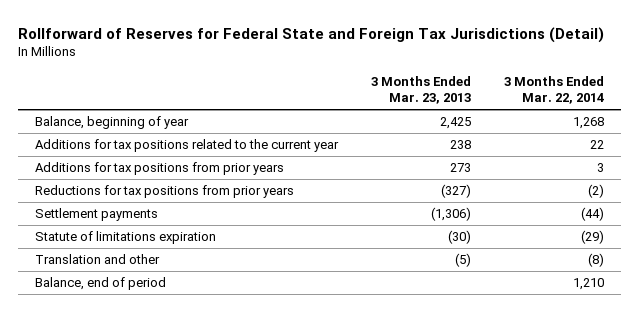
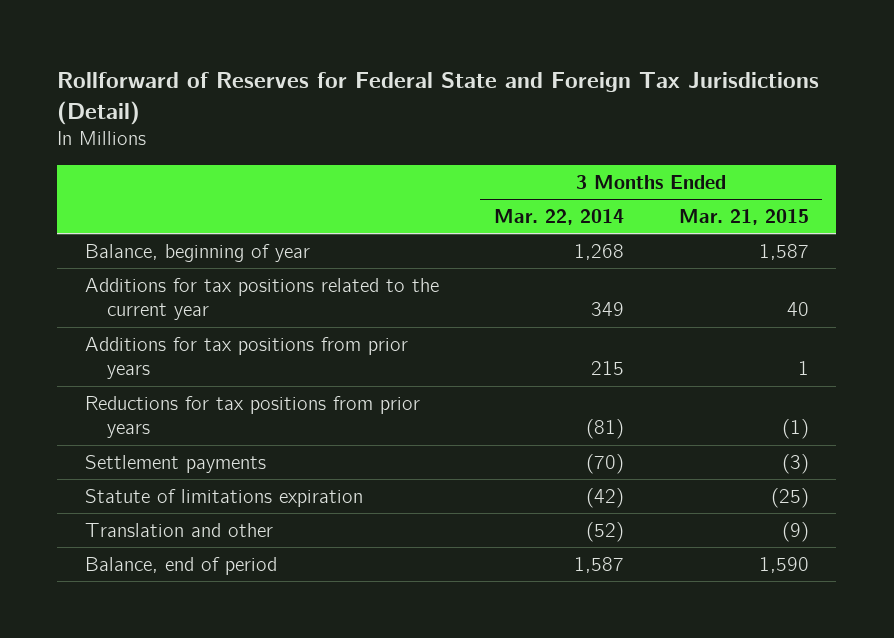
- | 3 Months Ended Mar. 23, 2013 | 3 Months Ended Mar. 22, 2014
+ | 3 Months Ended Mar. 22, 2014 | 3 Months Ended Mar. 21, 2015
- Additions for tax positions related to the current year | 238 | 22
- Additions for tax positions from prior years | 273 | 3
- Reductions for tax positions from prior years | (327) | (2)
- Settlement payments | (1,306) | (44)
- Statute of limitations expiration | (30) | (29)
- Translation and other | (5) | (8)
- Balance, end of period | | 1,210
+ Additions for tax positions related to the current year | 349 | 40
+ Additions for tax positions from prior years | 215 | 1
+ Reductions for tax positions from prior years | (81) | (1)
+ Settlement payments | (70) | (3)
+ Statute of limitations expiration | (42) | (25)
+ Translation and other | (52) | (9)
+ Balance, end of period | 1,587 | 1,590

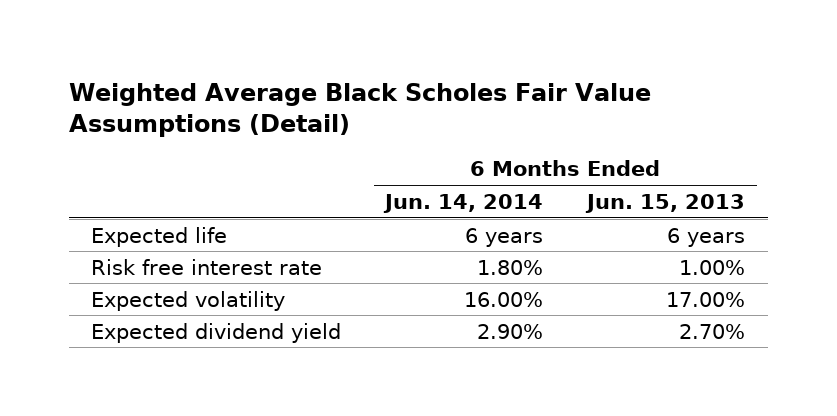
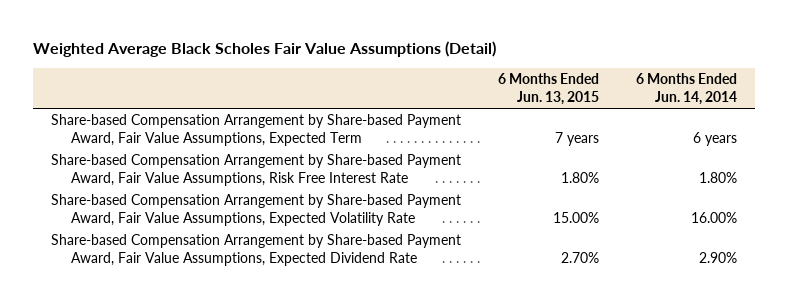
- | 6 Months Ended Jun. 14, 2014 | 6 Months Ended Jun. 15, 2013
+ | 6 Months Ended Jun. 13, 2015 | 6 Months Ended Jun. 14, 2014
- Expected life | 6 years | 6 years
- Risk free interest rate | 1.80% | 1.00%
- Expected volatility | 16.00% | 17.00%
- Expected dividend yield | 2.90% | 2.70%
+ Share-based Compensation Arrangement by Share-based Payment Award, Fair Value Assumptions, Expected Term | 7 years | 6 years
+ Share-based Compensation Arrangement by Share-based Payment Award, Fair Value Assumptions, Risk Free Interest Rate | 1.80% | 1.80%
+ Share-based Compensation Arrangement by Share-based Payment Award, Fair Value Assumptions, Expected Volatility Rate | 15.00% | 16.00%
+ Share-based Compensation Arrangement by Share-based Payment Award, Fair Value Assumptions, Expected Dividend Rate | 2.70% | 2.90%

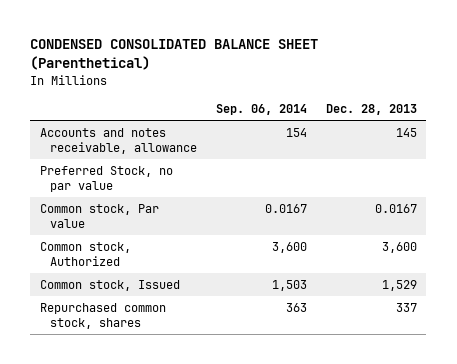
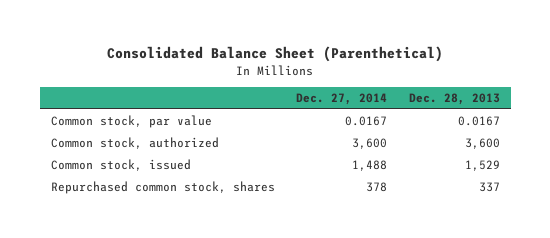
- CONDENSED CONSOLIDATED BALANCE SHEET (Parenthetical)
+ Consolidated Balance Sheet (Parenthetical)
- | Sep. 06, 2014 | Dec. 28, 2013
+ | Dec. 27, 2014 | Dec. 28, 2013
- Accounts and notes receivable, allowance | 154 | 145
- Preferred Stock, no par value
- Common stock, Par value | 0.0167 | 0.0167
- Common stock, Authorized | 3,600 | 3,600
- Common stock, Issued | 1,503 | 1,529
+ Common stock, par value | 0.0167 | 0.0167
+ Common stock, authorized | 3,600 | 3,600
+ Common stock, issued | 1,488 | 1,529

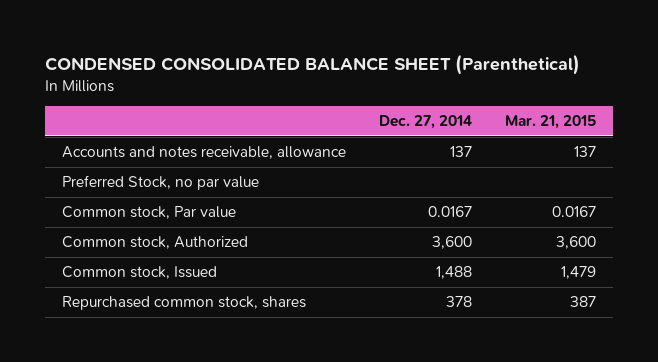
- Consolidated Balance Sheet (Parenthetical)
+ CONDENSED CONSOLIDATED BALANCE SHEET (Parenthetical)
- | Dec. 27, 2014 | Dec. 28, 2013
+ | Dec. 27, 2014 | Mar. 21, 2015
- Common stock, par value | 0.0167 | 0.0167
- Common stock, authorized | 3,600 | 3,600
- Common stock, issued | 1,488 | 1,529
+ Accounts and notes receivable, allowance | 137 | 137
+ Preferred Stock, no par value
+ Common stock, Par value | 0.0167 | 0.0167
+ Common stock, Authorized | 3,600 | 3,600
+ Common stock, Issued | 1,488 | 1,479

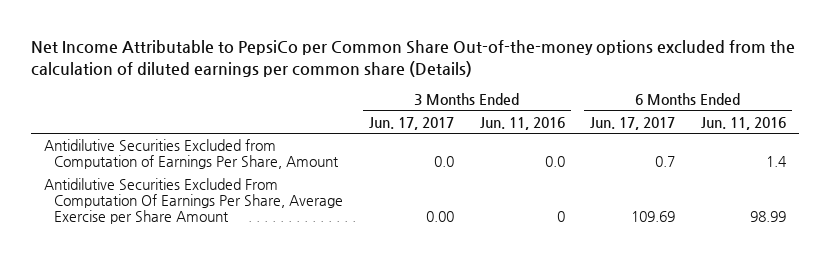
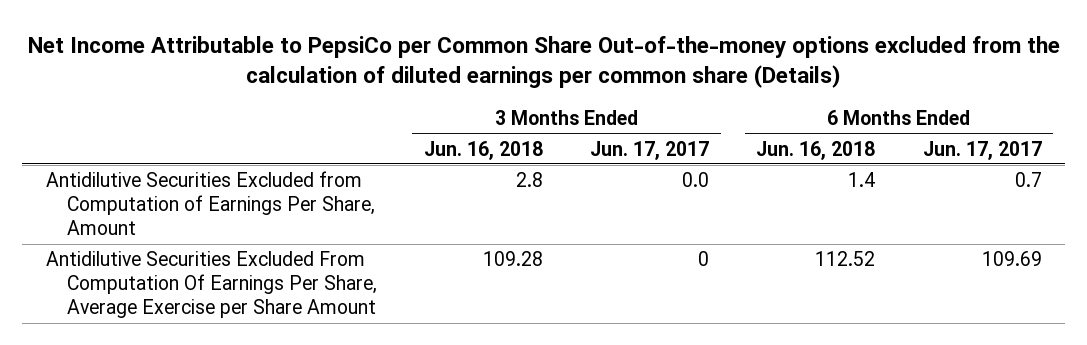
- | 3 Months Ended Jun. 17, 2017 | 3 Months Ended Jun. 11, 2016 | 6 Months Ended Jun. 17, 2017 | 6 Months Ended Jun. 11, 2016
+ | 3 Months Ended Jun. 16, 2018 | 3 Months Ended Jun. 17, 2017 | 6 Months Ended Jun. 16, 2018 | 6 Months Ended Jun. 17, 2017
- Antidilutive Securities Excluded From Computation Of Earnings Per Share, Average Exercise per Share Amount | 0.00 | 0 | 109.69 | 98.99
+ Antidilutive Securities Excluded From Computation Of Earnings Per Share, Average Exercise per Share Amount | 109.28 | 0 | 112.52 | 109.69

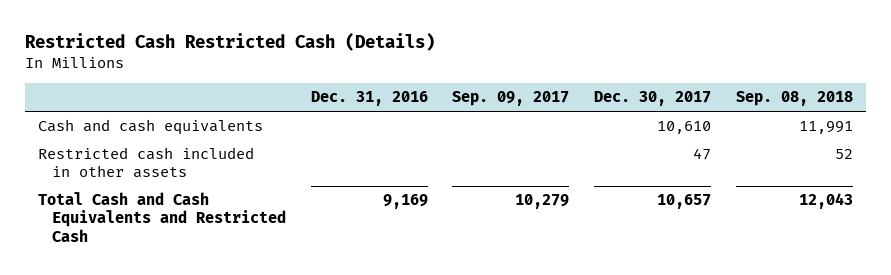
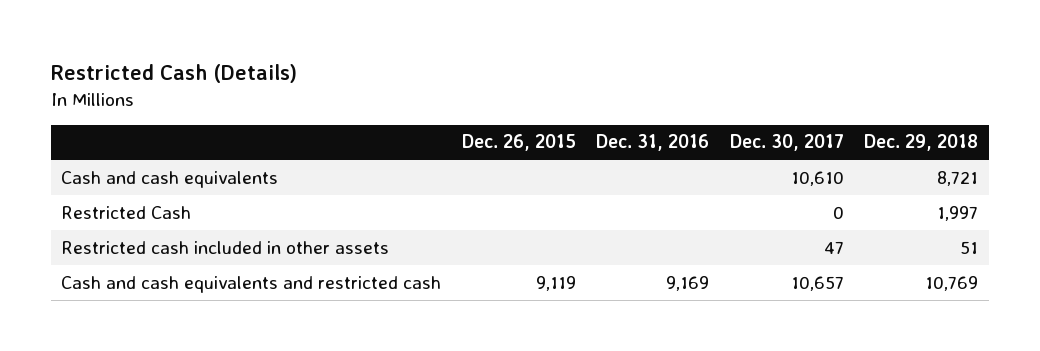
- Restricted Cash Restricted Cash (Details)
+ Restricted Cash (Details)
- | Dec. 31, 2016 | Sep. 09, 2017 | Dec. 30, 2017 | Sep. 08, 2018
+ | Dec. 26, 2015 | Dec. 31, 2016 | Dec. 30, 2017 | Dec. 29, 2018
+ Restricted Cash | | | 0 | 1,997
- Total Cash and Cash Equivalents and Restricted Cash | 9,169 | 10,279 | 10,657 | 12,043
+ Cash and cash equivalents and restricted cash | 9,119 | 9,169 | 10,657 | 10,769

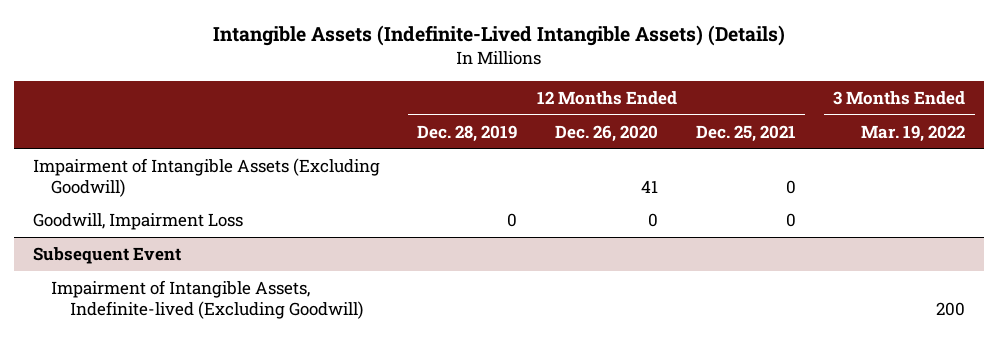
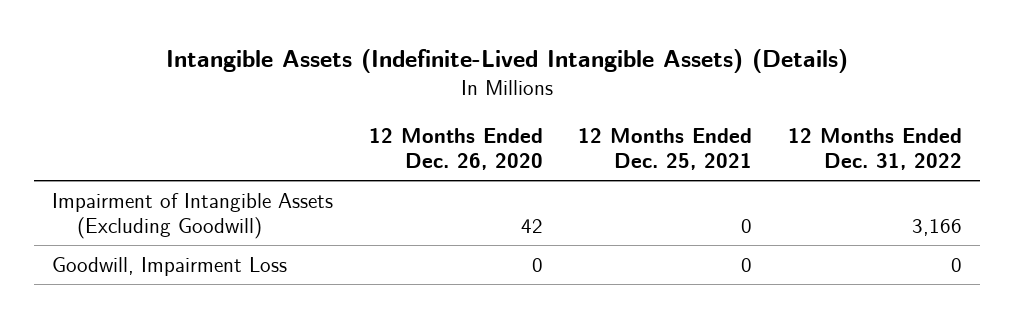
- | 12 Months Ended Dec. 28, 2019 | 12 Months Ended Dec. 26, 2020 | 12 Months Ended Dec. 25, 2021 | 3 Months Ended Mar. 19, 2022
+ | 12 Months Ended Dec. 26, 2020 | 12 Months Ended Dec. 25, 2021 | 12 Months Ended Dec. 31, 2022
- Impairment of Intangible Assets (Excluding Goodwill) | | 41 | 0 |
+ Impairment of Intangible Assets (Excluding Goodwill) | 42 | 0 | 3,166
- Subsequent Event
- Impairment of Intangible Assets, Indefinite-lived (Excluding Goodwill) | | | | 200

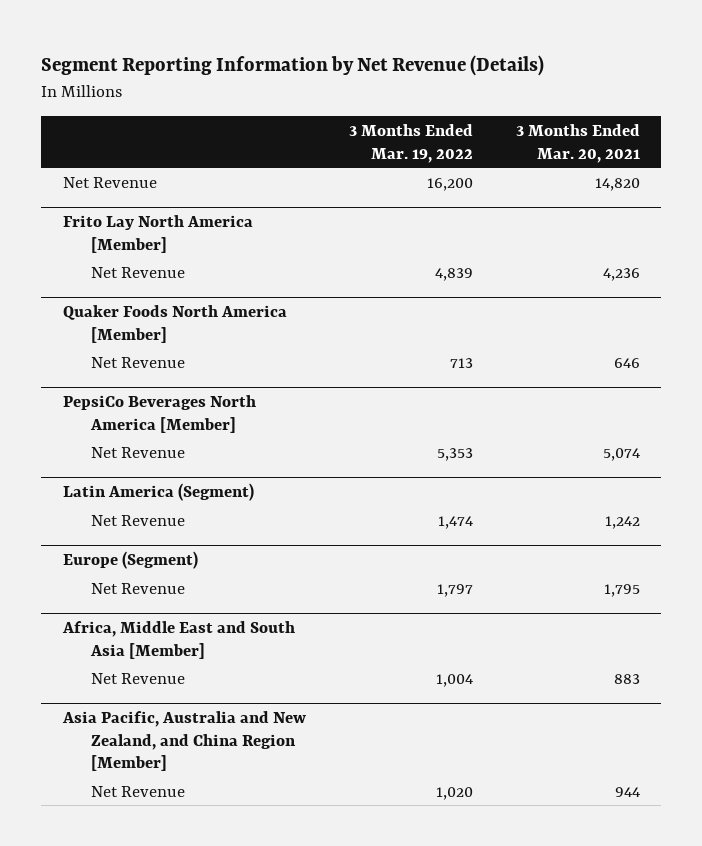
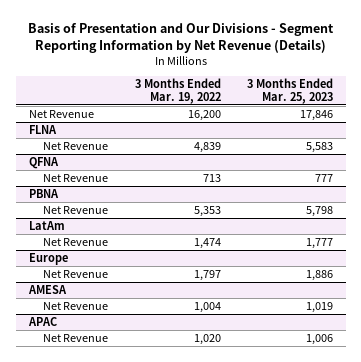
- Segment Reporting Information by Net Revenue (Details)
+ Basis of Presentation and Our Divisions - Segment Reporting Information by Net Revenue (Details)
- | 3 Months Ended Mar. 19, 2022 | 3 Months Ended Mar. 20, 2021
+ | 3 Months Ended Mar. 19, 2022 | 3 Months Ended Mar. 25, 2023
- Frito Lay North America [Member]
+ FLNA
- Quaker Foods North America [Member]
+ QFNA
- PepsiCo Beverages North America [Member]
+ PBNA
- Latin America (Segment)
+ LatAm
- Europe (Segment)
+ Europe
- Africa, Middle East and South Asia [Member]
+ AMESA
- Asia Pacific, Australia and New Zealand, and China Region [Member]
+ APAC

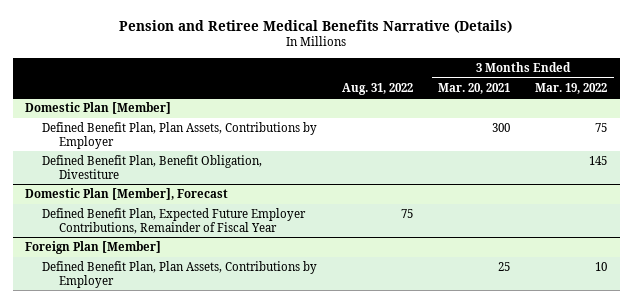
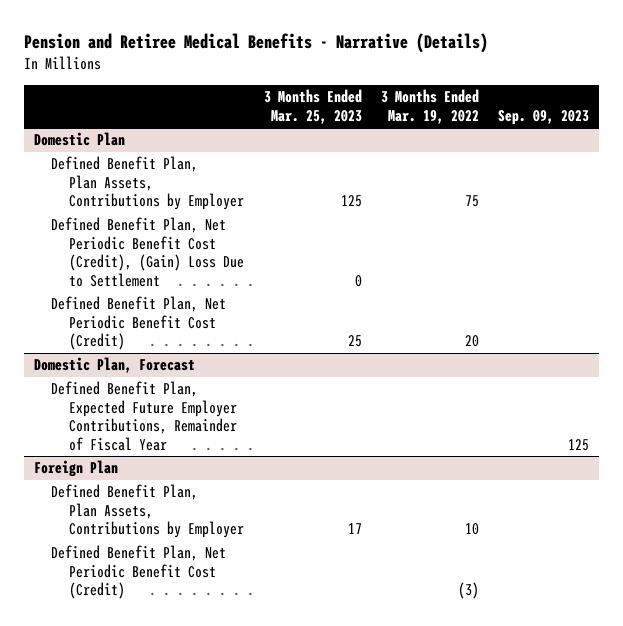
- Pension and Retiree Medical Benefits Narrative (Details)
+ Pension and Retiree Medical Benefits - Narrative (Details)
- | Aug. 31, 2022 | 3 Months Ended Mar. 20, 2021 | 3 Months Ended Mar. 19, 2022
+ | 3 Months Ended Mar. 25, 2023 | 3 Months Ended Mar. 19, 2022 | Sep. 09, 2023
- Domestic Plan [Member]
+ Domestic Plan
- Defined Benefit Plan, Benefit Obligation, Divestiture | | | 145
- Domestic Plan [Member], Forecast
+ Defined Benefit Plan, Net Periodic Benefit Cost (Credit), (Gain) Loss Due to Settlement | 0 | |
+ Defined Benefit Plan, Net Periodic Benefit Cost (Credit) | 25 | 20 |
+ Domestic Plan, Forecast
- Foreign Plan [Member]
+ Foreign Plan
+ Defined Benefit Plan, Net Periodic Benefit Cost (Credit) | | (3) |

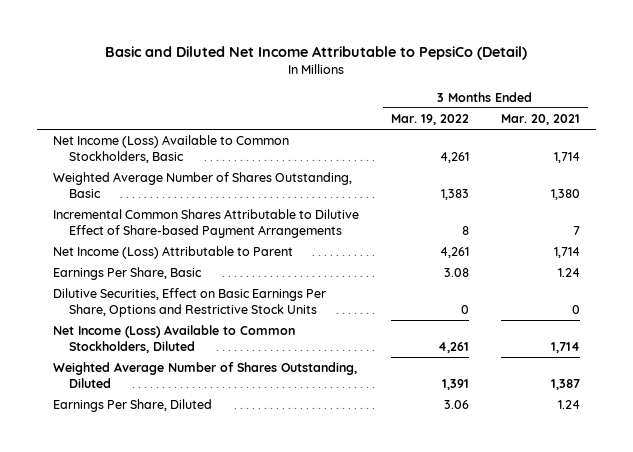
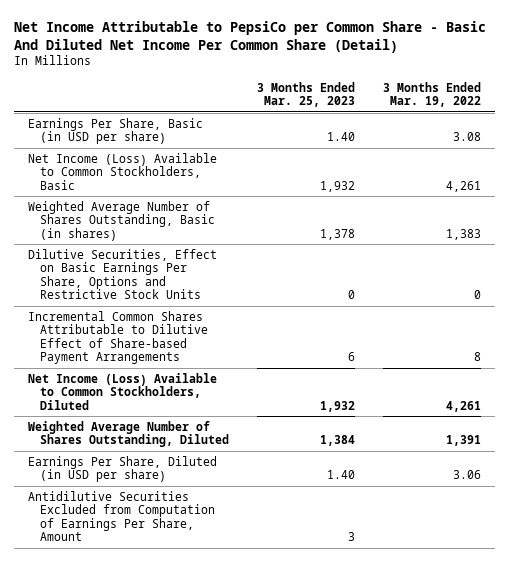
- Basic and Diluted Net Income Attributable to PepsiCo (Detail)
+ Net Income Attributable to PepsiCo per Common Share - Basic And Diluted Net Income Per Common Share (Detail)
- | 3 Months Ended Mar. 19, 2022 | 3 Months Ended Mar. 20, 2021
+ | 3 Months Ended Mar. 25, 2023 | 3 Months Ended Mar. 19, 2022
+ Earnings Per Share, Basic (in USD per share) | 1.40 | 3.08
- Weighted Average Number of Shares Outstanding, Basic | 1,383 | 1,380
- Net Income (Loss) Attributable to Parent | 4,261 | 1,714
- Earnings Per Share, Basic | 3.08 | 1.24
+ Weighted Average Number of Shares Outstanding, Basic (in shares) | 1,378 | 1,383
moved down: Incremental Common Shares Attributable to Dilutive Effect of Share-based Payment Arrangements | 6 | 8
- Earnings Per Share, Diluted | 3.06 | 1.24
+ Earnings Per Share, Diluted (in USD per share) | 1.40 | 3.06
+ Antidilutive Securities Excluded from Computation of Earnings Per Share, Amount | 3 |

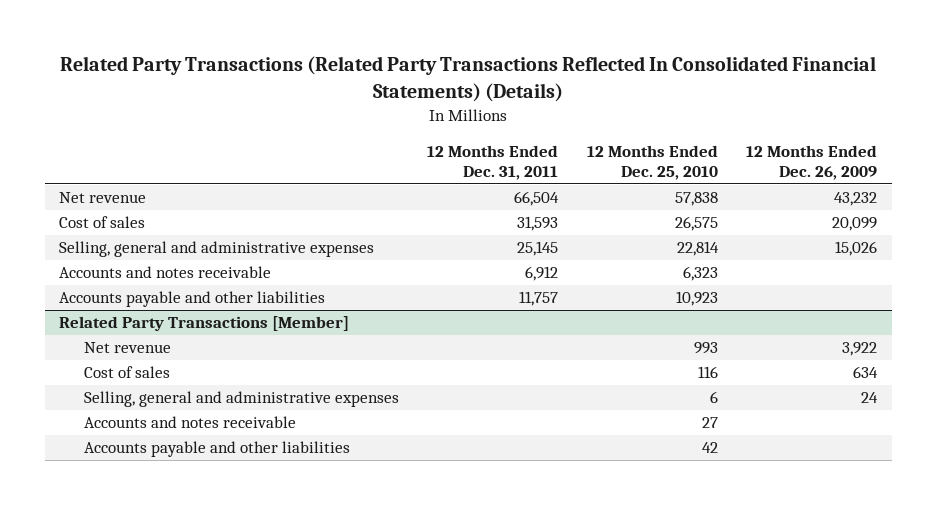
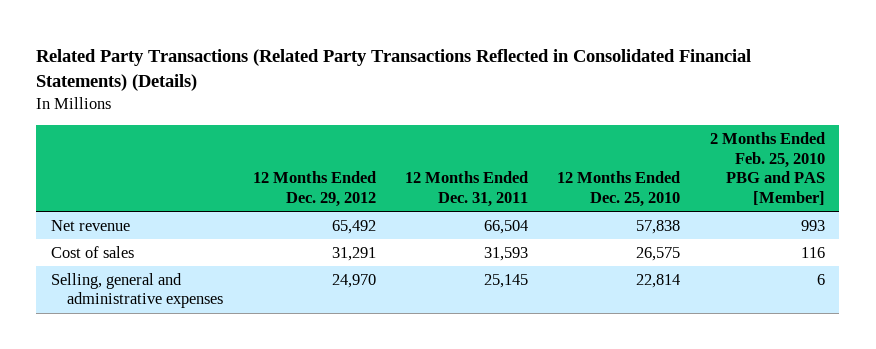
- Related Party Transactions (Related Party Transactions Reflected In Consolidated Financial Statements) (Details)
+ Related Party Transactions (Related Party Transactions Reflected in Consolidated Financial Statements) (Details)
- | 12 Months Ended Dec. 31, 2011 | 12 Months Ended Dec. 25, 2010 | 12 Months Ended Dec. 26, 2009
+ | 12 Months Ended Dec. 29, 2012 | 12 Months Ended Dec. 31, 2011 | 12 Months Ended Dec. 25, 2010 | 2 Months Ended Feb. 25, 2010 PBG and PAS [Member]
- Accounts and notes receivable | 6,912 | 6,323 |
- Accounts payable and other liabilities | 11,757 | 10,923 |
- Related Party Transactions [Member]
- Net revenue | | 993 | 3,922
- Cost of sales | | 116 | 634
- Selling, general and administrative expenses | | 6 | 24
- Accounts and notes receivable | | 27 |
- Accounts payable and other liabilities | | 42 |

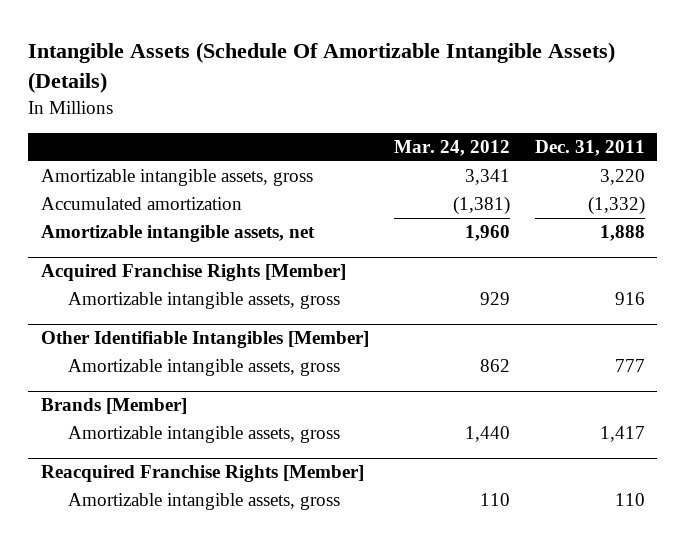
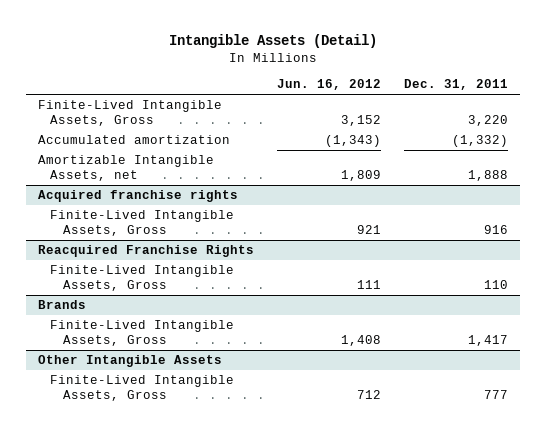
- Intangible Assets (Schedule Of Amortizable Intangible Assets) (Details)
+ Intangible Assets (Detail)
- | Mar. 24, 2012 | Dec. 31, 2011
+ | Jun. 16, 2012 | Dec. 31, 2011
- Amortizable intangible assets, gross | 3,341 | 3,220
+ Finite-Lived Intangible Assets, Gross | 3,152 | 3,220
- Amortizable intangible assets, net | 1,960 | 1,888
- Acquired Franchise Rights [Member]
- Amortizable intangible assets, gross | 929 | 916
- Other Identifiable Intangibles [Member]
- Amortizable intangible assets, gross | 862 | 777
- Brands [Member]
- Amortizable intangible assets, gross | 1,440 | 1,417
- Reacquired Franchise Rights [Member]
- Amortizable intangible assets, gross | 110 | 110
+ Amortizable Intangible Assets, net | 1,809 | 1,888
+ Acquired franchise rights
+ Finite-Lived Intangible Assets, Gross | 921 | 916
+ Reacquired Franchise Rights
+ Finite-Lived Intangible Assets, Gross | 111 | 110
+ Brands
+ Finite-Lived Intangible Assets, Gross | 1,408 | 1,417
+ Other Intangible Assets
+ Finite-Lived Intangible Assets, Gross | 712 | 777

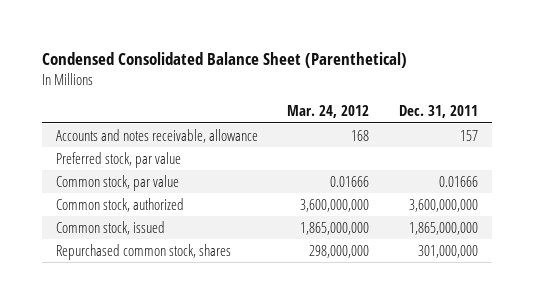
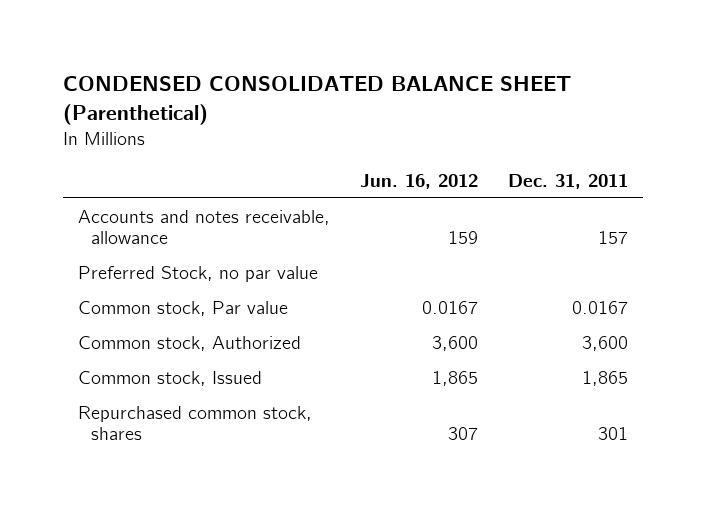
- Condensed Consolidated Balance Sheet (Parenthetical)
+ CONDENSED CONSOLIDATED BALANCE SHEET (Parenthetical)
- | Mar. 24, 2012 | Dec. 31, 2011
+ | Jun. 16, 2012 | Dec. 31, 2011
- Preferred stock, par value
- Common stock, par value | 0.01666 | 0.01666
- Common stock, authorized | 3,600,000,000 | 3,600,000,000
- Common stock, issued | 1,865,000,000 | 1,865,000,000
- Repurchased common stock, shares | 298,000,000 | 301,000,000
+ Preferred Stock, no par value
+ Common stock, Par value | 0.0167 | 0.0167
+ Common stock, Authorized | 3,600 | 3,600
+ Common stock, Issued | 1,865 | 1,865
+ Repurchased common stock, shares | 307 | 301

